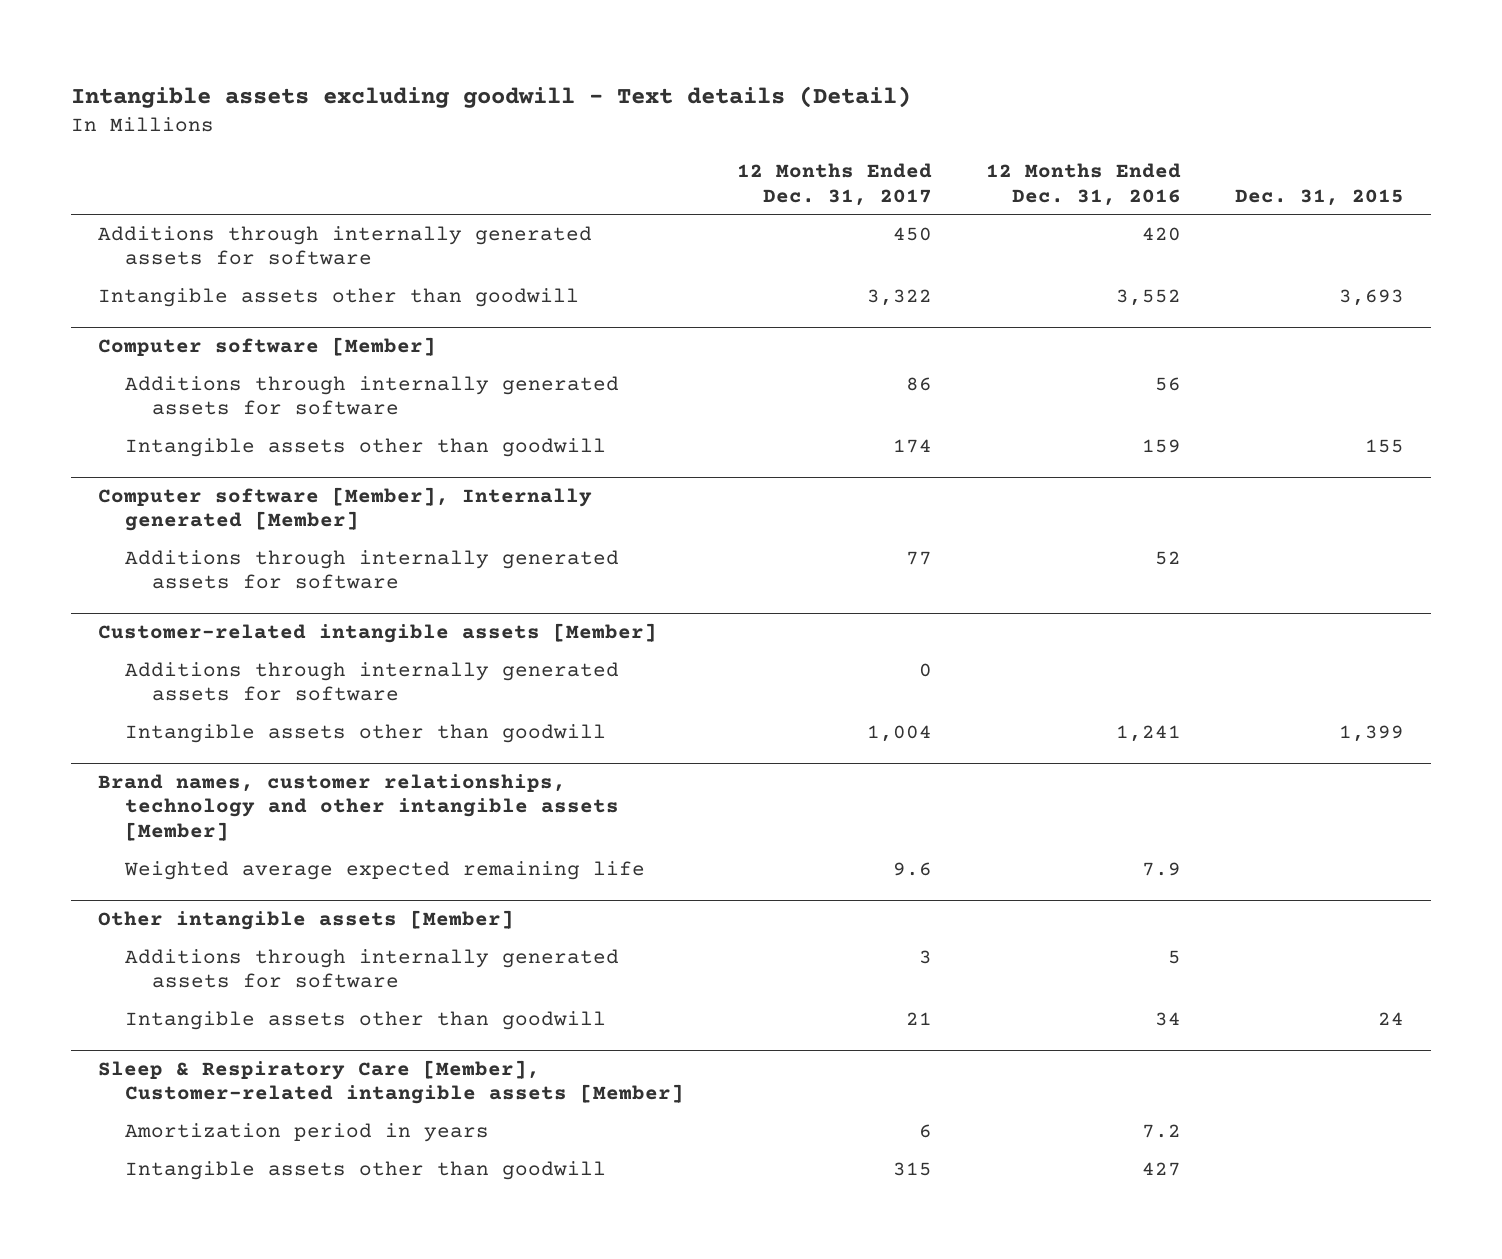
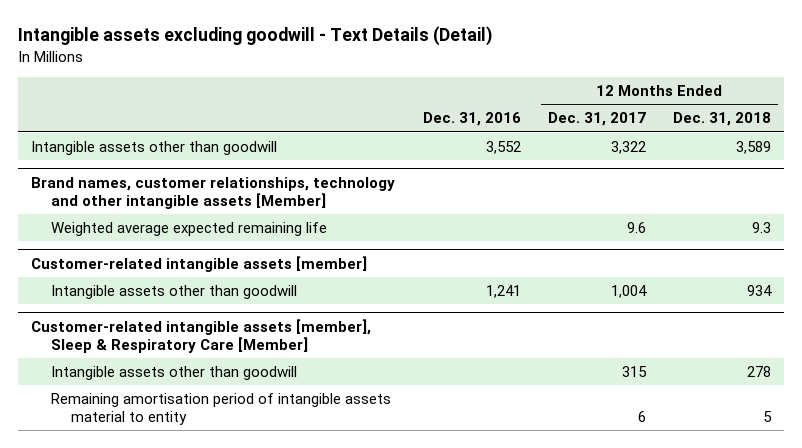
- Intangible assets excluding goodwill - Text details (Detail)
+ Intangible assets excluding goodwill - Text Details (Detail)
- | 12 Months Ended Dec. 31, 2017 | 12 Months Ended Dec. 31, 2016 | Dec. 31, 2015
+ | Dec. 31, 2016 | 12 Months Ended Dec. 31, 2017 | 12 Months Ended Dec. 31, 2018
- Additions through internally generated assets for software | 450 | 420 |
- Computer software [Member]
- Additions through internally generated assets for software | 86 | 56 |
- Intangible assets other than goodwill | 174 | 159 | 155
- Computer software [Member], Internally generated [Member]
- Additions through internally generated assets for software | 77 | 52 |
- Customer-related intangible assets [Member]
- Additions through internally generated assets for software | 0 | |
- Intangible assets other than goodwill | 1,004 | 1,241 | 1,399
- Other intangible assets [Member]
- Additions through internally generated assets for software | 3 | 5 |
- Intangible assets other than goodwill | 21 | 34 | 24
- Sleep & Respiratory Care [Member], Customer-related intangible assets [Member]
- Amortization period in years | 6 | 7.2 |
+ Customer-related intangible assets [member]
+ Intangible assets other than goodwill | 1,241 | 1,004 | 934
+ Customer-related intangible assets [member], Sleep & Respiratory Care [Member]
+ Remaining amortisation period of intangible assets material to entity | | 6 | 5

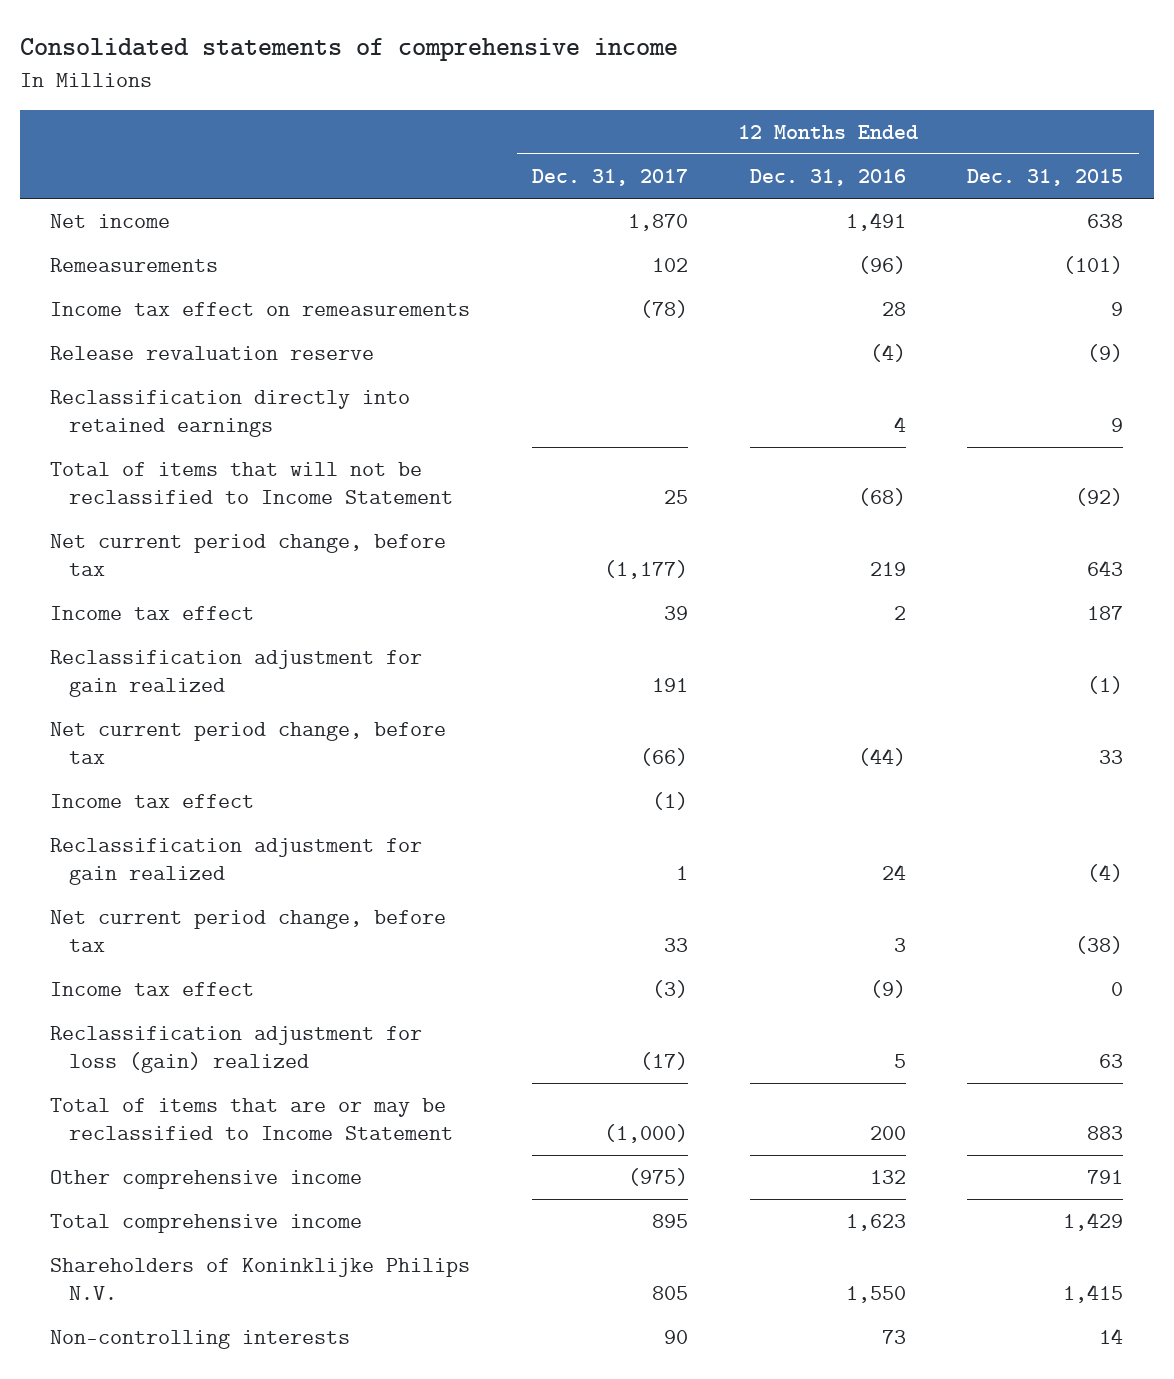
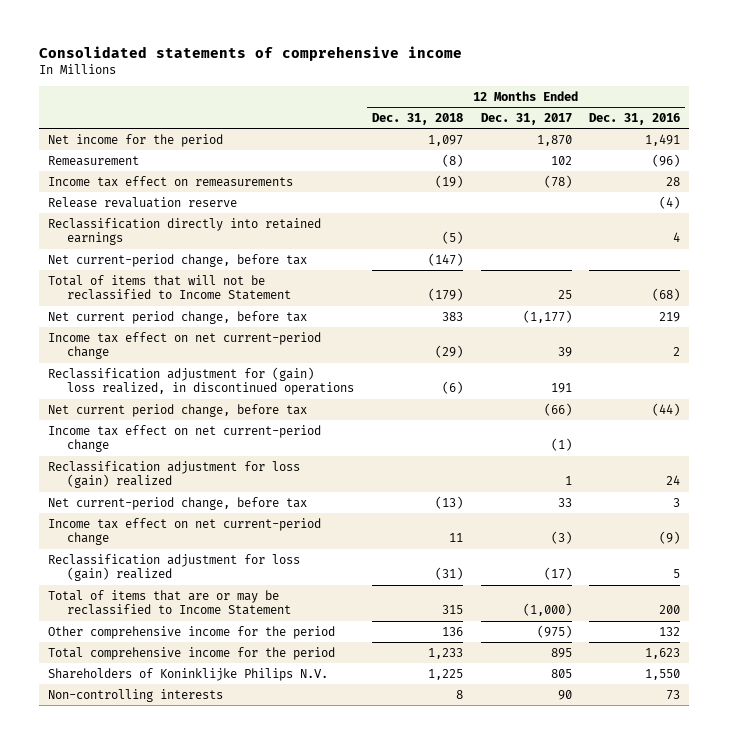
- | 12 Months Ended Dec. 31, 2017 | 12 Months Ended Dec. 31, 2016 | 12 Months Ended Dec. 31, 2015
+ | 12 Months Ended Dec. 31, 2018 | 12 Months Ended Dec. 31, 2017 | 12 Months Ended Dec. 31, 2016
- Net income | 1,870 | 1,491 | 638
- Remeasurements | 102 | (96) | (101)
+ Net income for the period | 1,097 | 1,870 | 1,491
+ Remeasurement | (8) | 102 | (96)
+ Net current-period change, before tax | (147) | |
- Income tax effect | 39 | 2 | 187
- Reclassification adjustment for gain realized | 191 | | (1)
+ Income tax effect on net current-period change | (29) | 39 | 2
+ Reclassification adjustment for (gain) loss realized, in discontinued operations | (6) | 191 |
- Income tax effect | (1) | |
- Reclassification adjustment for gain realized | 1 | 24 | (4)
- Net current period change, before tax | 33 | 3 | (38)
- Income tax effect | (3) | (9) | 0
+ Income tax effect on net current-period change | | (1) |
+ Reclassification adjustment for loss (gain) realized | | 1 | 24
+ Net current-period change, before tax | (13) | 33 | 3
+ Income tax effect on net current-period change | 11 | (3) | (9)
- Other comprehensive income | (975) | 132 | 791
- Total comprehensive income | 895 | 1,623 | 1,429
+ Other comprehensive income for the period | 136 | (975) | 132
+ Total comprehensive income for the period | 1,233 | 895 | 1,623

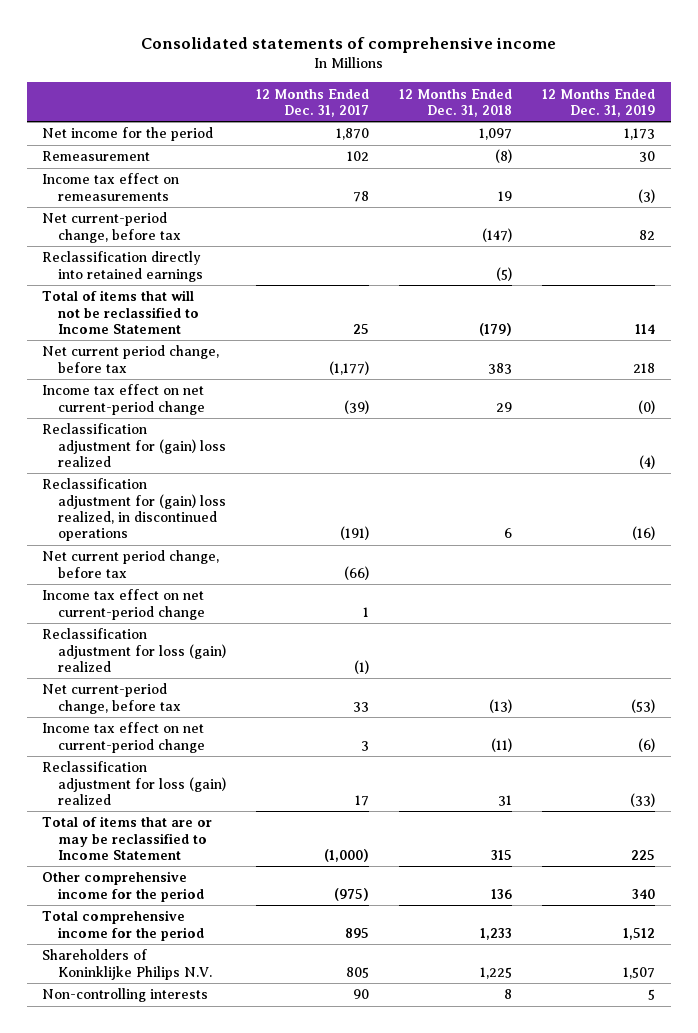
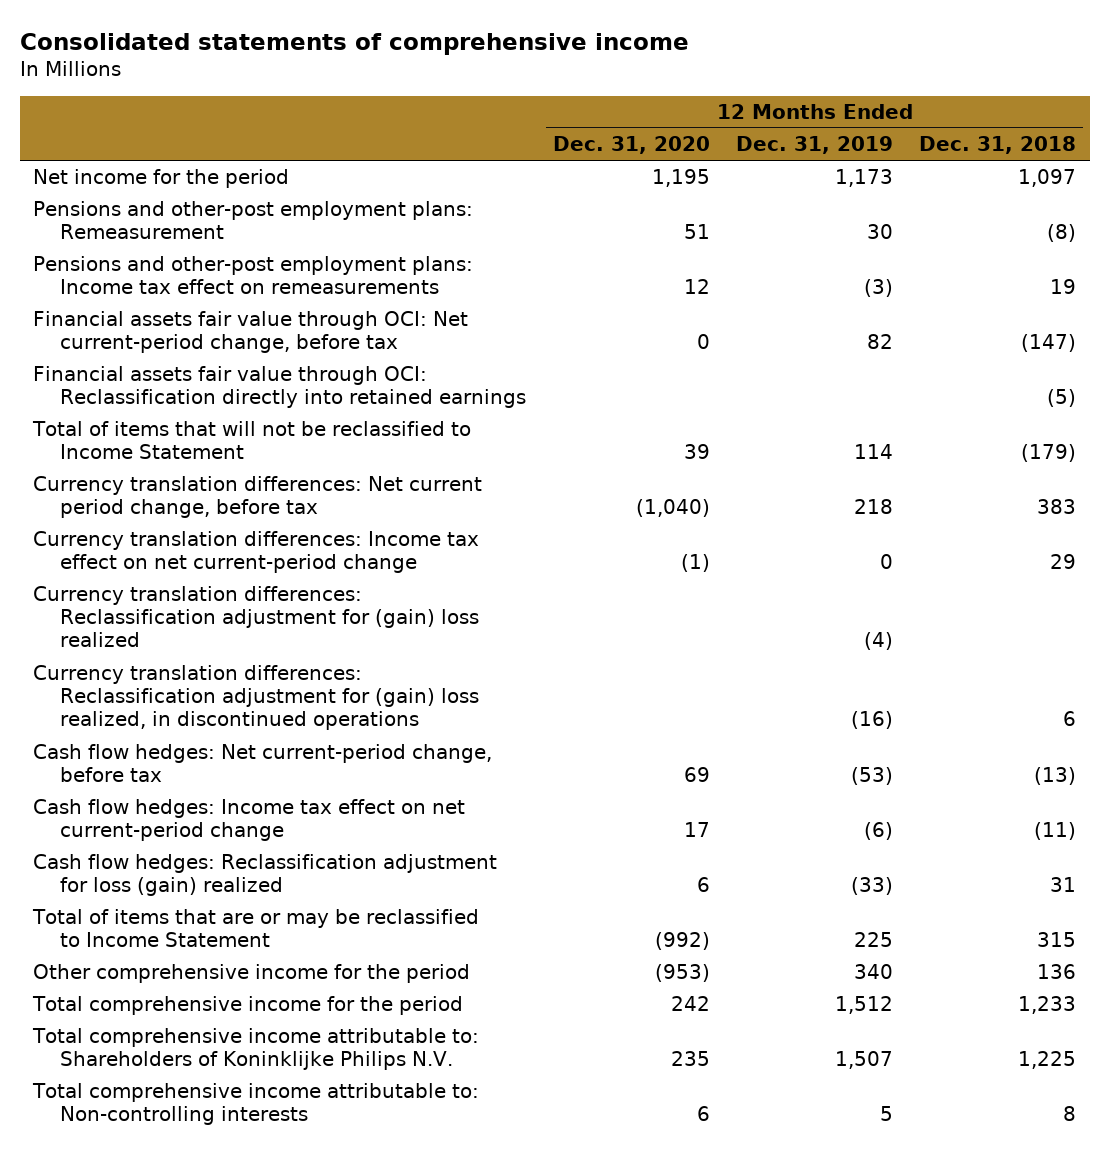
- | 12 Months Ended Dec. 31, 2017 | 12 Months Ended Dec. 31, 2018 | 12 Months Ended Dec. 31, 2019
+ | 12 Months Ended Dec. 31, 2020 | 12 Months Ended Dec. 31, 2019 | 12 Months Ended Dec. 31, 2018
- Remeasurement | 102 | (8) | 30
- Income tax effect on remeasurements | 78 | 19 | (3)
- Net current-period change, before tax | | (147) | 82
- Reclassification directly into retained earnings | | (5) |
+ Pensions and other-post employment plans: Remeasurement | 51 | 30 | (8)
+ Pensions and other-post employment plans: Income tax effect on remeasurements | 12 | (3) | 19
+ Financial assets fair value through OCI: Net current-period change, before tax | 0 | 82 | (147)
+ Financial assets fair value through OCI: Reclassification directly into retained earnings | | | (5)
- Net current period change, before tax | (1,177) | 383 | 218
- Income tax effect on net current-period change | (39) | 29 | (0)
- Reclassification adjustment for (gain) loss realized | | | (4)
- Reclassification adjustment for (gain) loss realized, in discontinued operations | (191) | 6 | (16)
- Net current period change, before tax | (66) | |
- Income tax effect on net current-period change | 1 | |
- Reclassification adjustment for loss (gain) realized | (1) | |
- Net current-period change, before tax | 33 | (13) | (53)
- Income tax effect on net current-period change | 3 | (11) | (6)
- Reclassification adjustment for loss (gain) realized | 17 | 31 | (33)
+ Currency translation differences: Net current period change, before tax | (1,040) | 218 | 383
+ Currency translation differences: Income tax effect on net current-period change | (1) | 0 | 29
+ Currency translation differences: Reclassification adjustment for (gain) loss realized | | (4) |
+ Currency translation differences: Reclassification adjustment for (gain) loss realized, in discontinued operations | | (16) | 6
+ Cash flow hedges: Net current-period change, before tax | 69 | (53) | (13)
+ Cash flow hedges: Income tax effect on net current-period change | 17 | (6) | (11)
+ Cash flow hedges: Reclassification adjustment for loss (gain) realized | 6 | (33) | 31
- Shareholders of Koninklijke Philips N.V. | 805 | 1,225 | 1,507
- Non-controlling interests | 90 | 8 | 5
+ Total comprehensive income attributable to: Shareholders of Koninklijke Philips N.V. | 235 | 1,507 | 1,225
+ Total comprehensive income attributable to: Non-controlling interests | 6 | 5 | 8

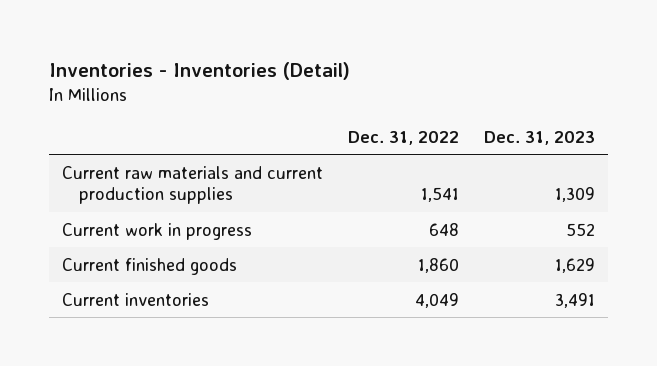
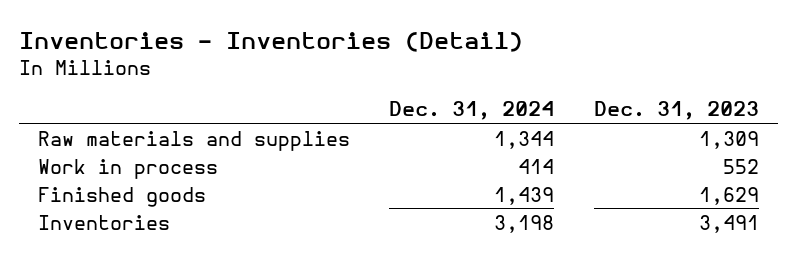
- | Dec. 31, 2022 | Dec. 31, 2023
+ | Dec. 31, 2024 | Dec. 31, 2023
- Current raw materials and current production supplies | 1,541 | 1,309
- Current work in progress | 648 | 552
- Current finished goods | 1,860 | 1,629
- Current inventories | 4,049 | 3,491
+ Raw materials and supplies | 1,344 | 1,309
+ Work in process | 414 | 552
+ Finished goods | 1,439 | 1,629
+ Inventories | 3,198 | 3,491

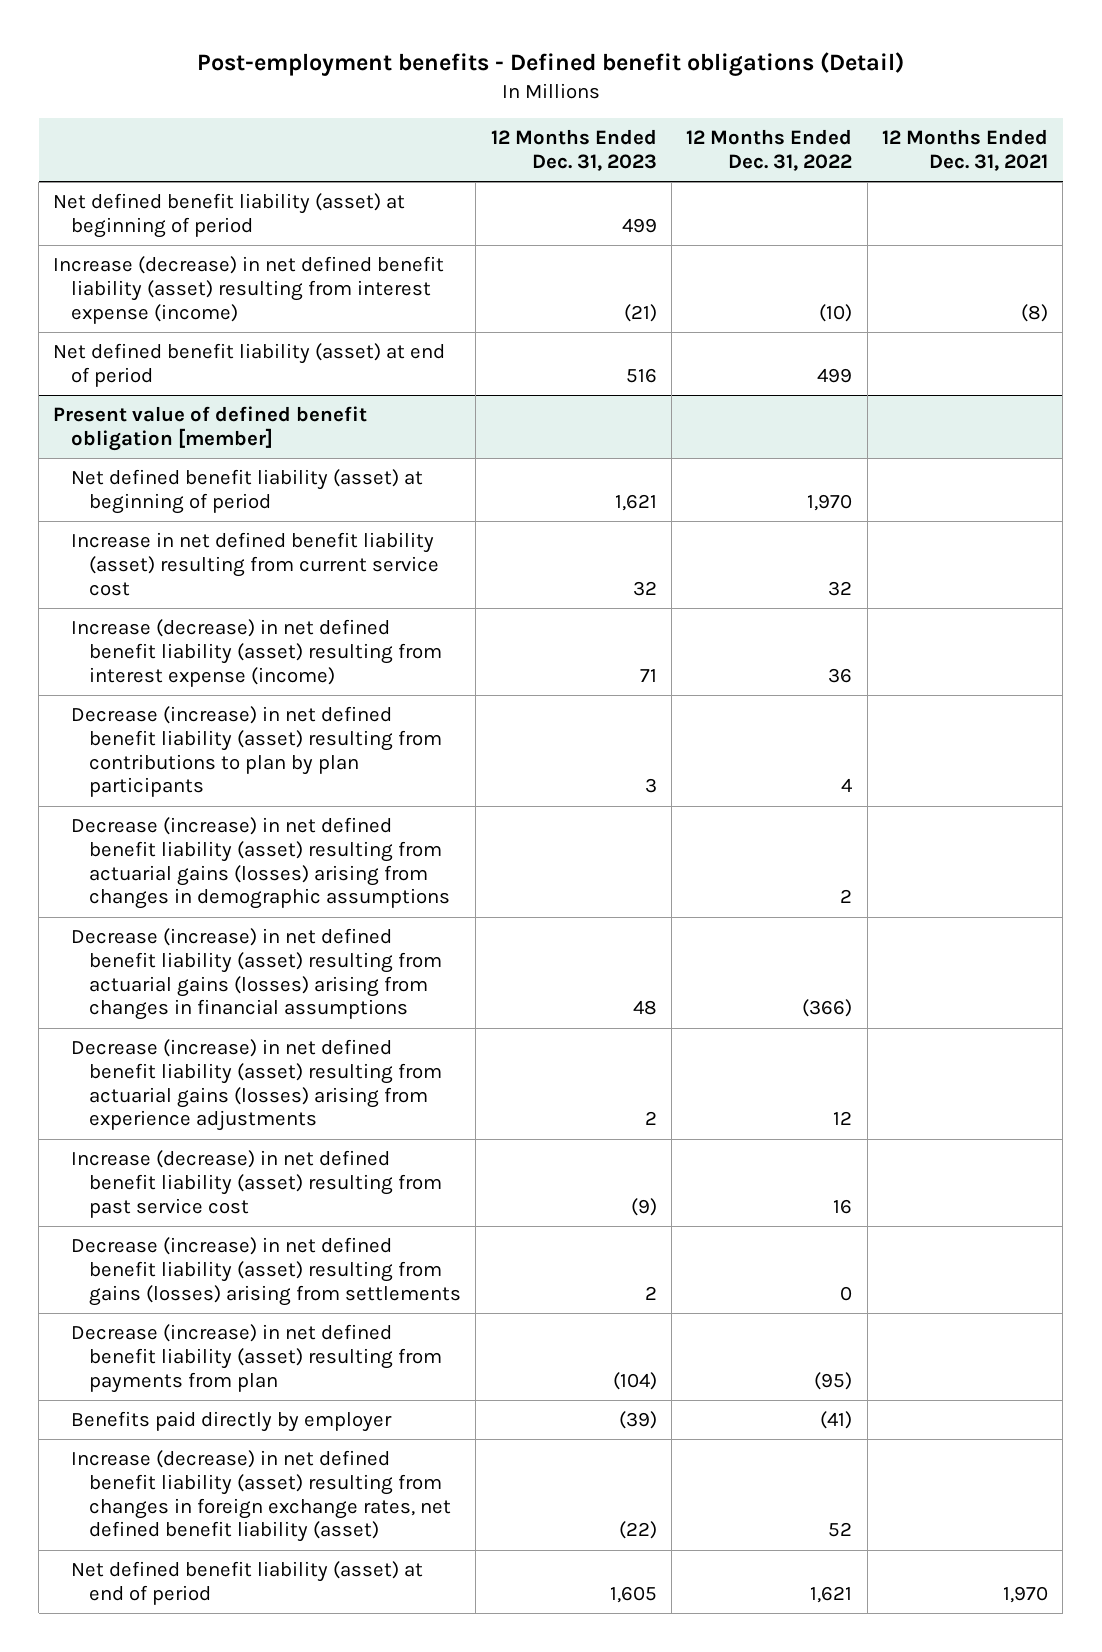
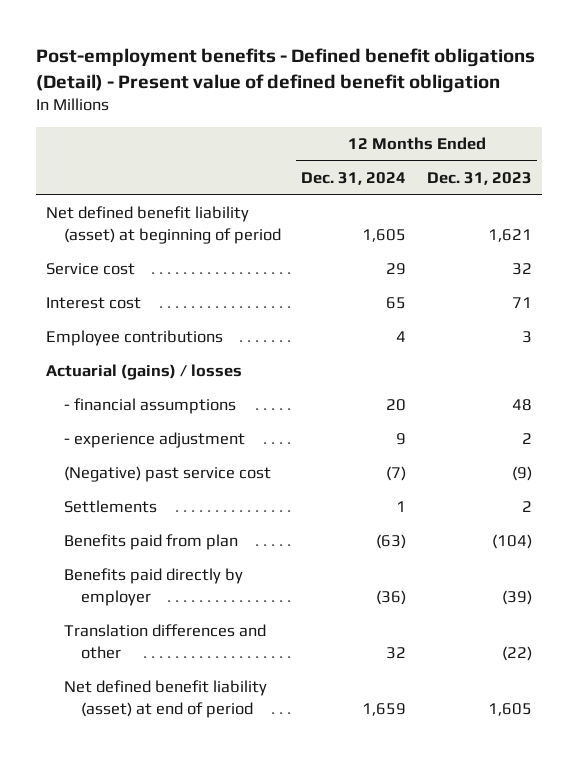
- Post-employment benefits - Defined benefit obligations (Detail)
+ Post-employment benefits - Defined benefit obligations (Detail) - Present value of defined benefit obligation
- | 12 Months Ended Dec. 31, 2023 | 12 Months Ended Dec. 31, 2022 | 12 Months Ended Dec. 31, 2021
+ | 12 Months Ended Dec. 31, 2024 | 12 Months Ended Dec. 31, 2023
- Net defined benefit liability (asset) at beginning of period | 499 | |
- Increase (decrease) in net defined benefit liability (asset) resulting from interest expense (income) | (21) | (10) | (8)
- Net defined benefit liability (asset) at end of period | 516 | 499 |
- Present value of defined benefit obligation [member]
- Increase in net defined benefit liability (asset) resulting from current service cost | 32 | 32 |
- Increase (decrease) in net defined benefit liability (asset) resulting from interest expense (income) | 71 | 36 |
- Decrease (increase) in net defined benefit liability (asset) resulting from contributions to plan by plan participants | 3 | 4 |
- Decrease (increase) in net defined benefit liability (asset) resulting from actuarial gains (losses) arising from changes in demographic assumptions | | 2 |
- Decrease (increase) in net defined benefit liability (asset) resulting from actuarial gains (losses) arising from changes in financial assumptions | 48 | (366) |
- Decrease (increase) in net defined benefit liability (asset) resulting from actuarial gains (losses) arising from experience adjustments | 2 | 12 |
- Increase (decrease) in net defined benefit liability (asset) resulting from past service cost | (9) | 16 |
- Decrease (increase) in net defined benefit liability (asset) resulting from gains (losses) arising from settlements | 2 | 0 |
- Decrease (increase) in net defined benefit liability (asset) resulting from payments from plan | (104) | (95) |
+ Service cost | 29 | 32
+ Interest cost | 65 | 71
+ Employee contributions | 4 | 3
+ Actuarial (gains) / losses
+ - financial assumptions | 20 | 48
+ - experience adjustment | 9 | 2
+ (Negative) past service cost | (7) | (9)
+ Settlements | 1 | 2
+ Benefits paid from plan | (63) | (104)
- Increase (decrease) in net defined benefit liability (asset) resulting from changes in foreign exchange rates, net defined benefit liability (asset) | (22) | 52 |
+ Translation differences and other | 32 | (22)

